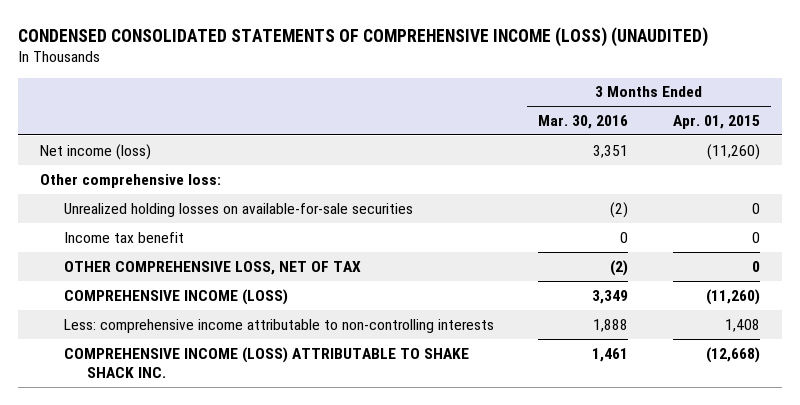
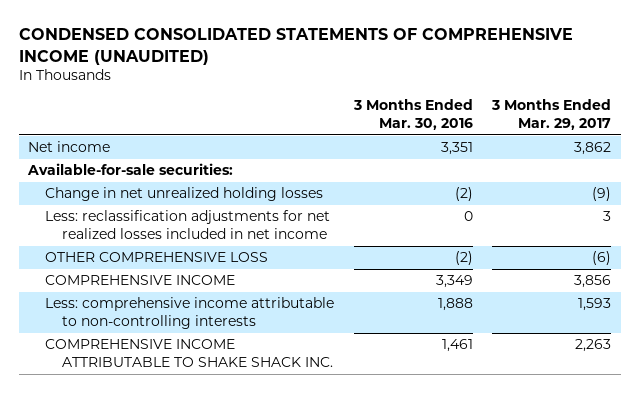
- CONDENSED CONSOLIDATED STATEMENTS OF COMPREHENSIVE INCOME (LOSS) (UNAUDITED)
+ CONDENSED CONSOLIDATED STATEMENTS OF COMPREHENSIVE INCOME (UNAUDITED)
- | 3 Months Ended Mar. 30, 2016 | 3 Months Ended Apr. 01, 2015
+ | 3 Months Ended Mar. 30, 2016 | 3 Months Ended Mar. 29, 2017
- Net income (loss) | 3,351 | (11,260)
- Other comprehensive loss:
- Unrealized holding losses on available-for-sale securities | (2) | 0
- Income tax benefit | 0 | 0
- OTHER COMPREHENSIVE LOSS, NET OF TAX | (2) | 0
- COMPREHENSIVE INCOME (LOSS) | 3,349 | (11,260)
+ Net income | 3,351 | 3,862
+ Available-for-sale securities:
+ Change in net unrealized holding losses | (2) | (9)
+ Less: reclassification adjustments for net realized losses included in net income | 0 | 3
+ OTHER COMPREHENSIVE LOSS | (2) | (6)
+ COMPREHENSIVE INCOME | 3,349 | 3,856
- COMPREHENSIVE INCOME (LOSS) ATTRIBUTABLE TO SHAKE SHACK INC. | 1,461 | (12,668)
+ COMPREHENSIVE INCOME ATTRIBUTABLE TO SHAKE SHACK INC. | 1,461 | 2,263

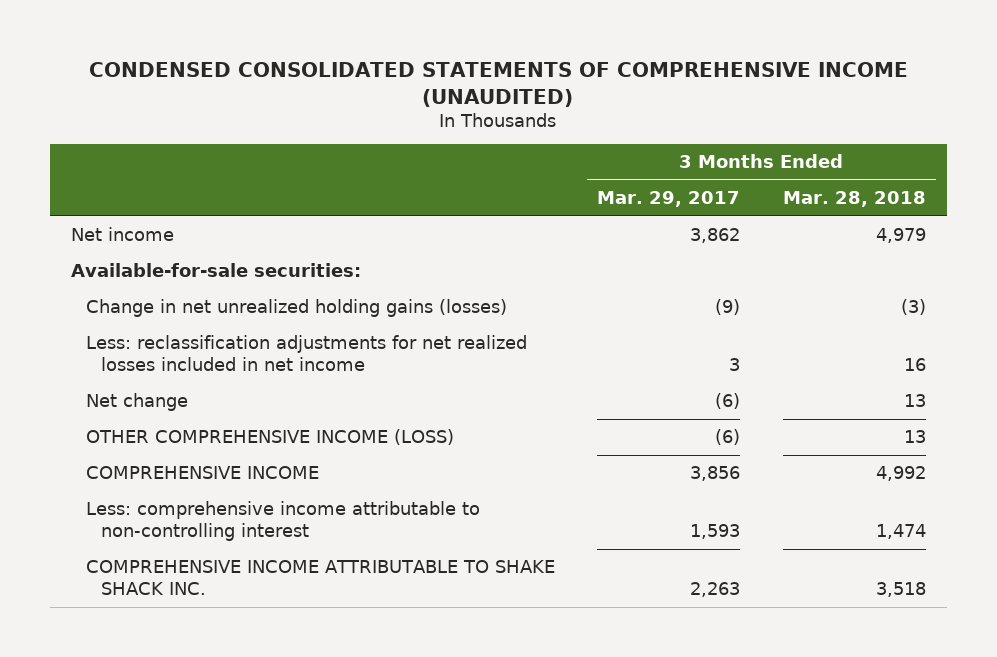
- | 3 Months Ended Mar. 30, 2016 | 3 Months Ended Mar. 29, 2017
+ | 3 Months Ended Mar. 29, 2017 | 3 Months Ended Mar. 28, 2018
- Change in net unrealized holding losses | (2) | (9)
+ Change in net unrealized holding gains (losses) | (9) | (3)
- OTHER COMPREHENSIVE LOSS | (2) | (6)
+ Net change | (6) | 13
+ OTHER COMPREHENSIVE INCOME (LOSS) | (6) | 13
- Less: comprehensive income attributable to non-controlling interests | 1,888 | 1,593
+ Less: comprehensive income attributable to non-controlling interest | 1,593 | 1,474

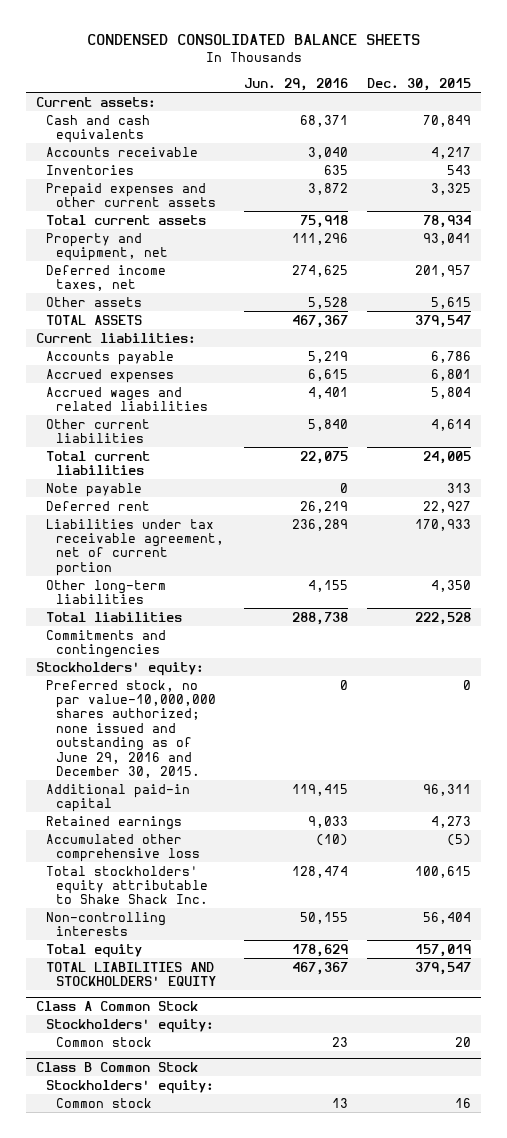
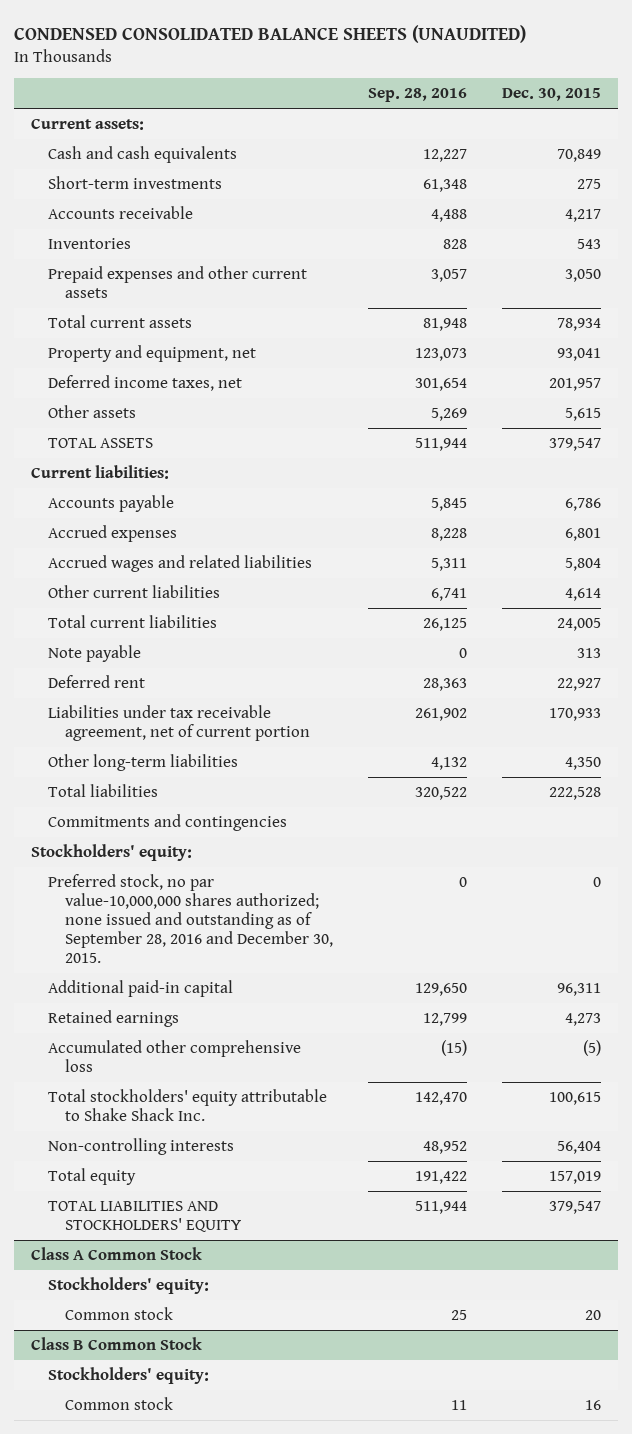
- CONDENSED CONSOLIDATED BALANCE SHEETS
+ CONDENSED CONSOLIDATED BALANCE SHEETS (UNAUDITED)
- | Jun. 29, 2016 | Dec. 30, 2015
+ | Sep. 28, 2016 | Dec. 30, 2015
+ Short-term investments | 61,348 | 275
- Prepaid expenses and other current assets | 3,872 | 3,325
+ Prepaid expenses and other current assets | 3,057 | 3,050
- Preferred stock, no par value-10,000,000 shares authorized; none issued and outstanding as of June 29, 2016 and December 30, 2015. | 0 | 0
+ Preferred stock, no par value-10,000,000 shares authorized; none issued and outstanding as of September 28, 2016 and December 30, 2015. | 0 | 0

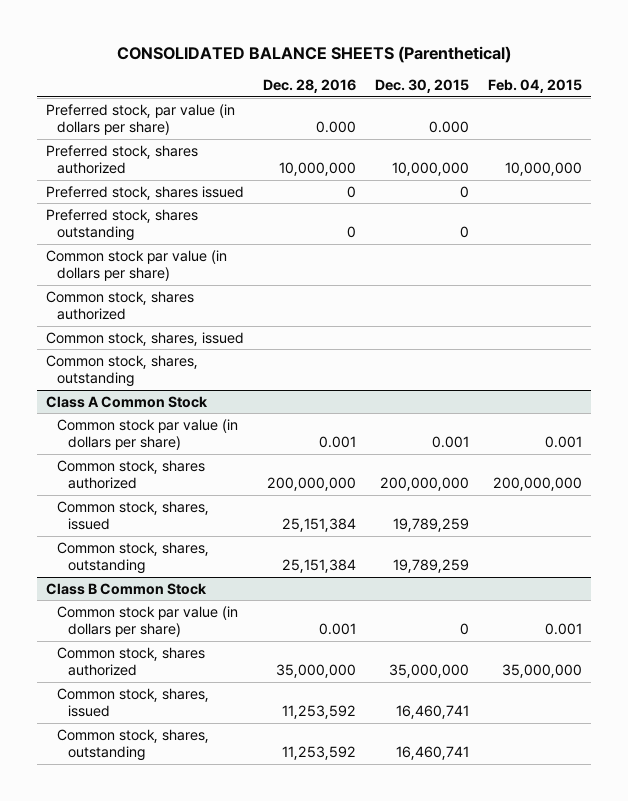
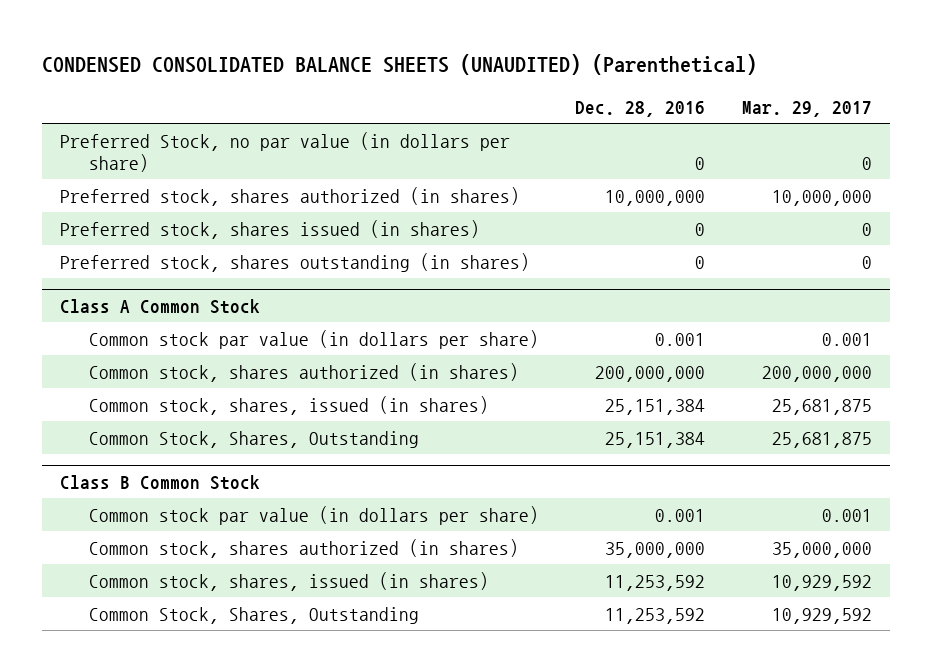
- CONSOLIDATED BALANCE SHEETS (Parenthetical)
+ CONDENSED CONSOLIDATED BALANCE SHEETS (UNAUDITED) (Parenthetical)
- | Dec. 28, 2016 | Dec. 30, 2015 | Feb. 04, 2015
+ | Dec. 28, 2016 | Mar. 29, 2017
- Preferred stock, par value (in dollars per share) | 0.000 | 0.000 |
- Preferred stock, shares authorized | 10,000,000 | 10,000,000 | 10,000,000
- Preferred stock, shares issued | 0 | 0 |
- Preferred stock, shares outstanding | 0 | 0 |
- Common stock par value (in dollars per share)
- Common stock, shares authorized
- Common stock, shares, issued
- Common stock, shares, outstanding
+ Preferred Stock, no par value (in dollars per share) | 0 | 0
+ Preferred stock, shares authorized (in shares) | 10,000,000 | 10,000,000
+ Preferred stock, shares issued (in shares) | 0 | 0
+ Preferred stock, shares outstanding (in shares) | 0 | 0
@ Class A Common Stock
- Common stock, shares authorized | 200,000,000 | 200,000,000 | 200,000,000
- Common stock, shares, issued | 25,151,384 | 19,789,259 |
- Common stock, shares, outstanding | 25,151,384 | 19,789,259 |
+ Common stock, shares authorized (in shares) | 200,000,000 | 200,000,000
+ Common stock, shares, issued (in shares) | 25,151,384 | 25,681,875
+ Common Stock, Shares, Outstanding | 25,151,384 | 25,681,875
@ Class B Common Stock
- Common stock, shares authorized | 35,000,000 | 35,000,000 | 35,000,000
- Common stock, shares, issued | 11,253,592 | 16,460,741 |
- Common stock, shares, outstanding | 11,253,592 | 16,460,741 |
+ Common stock, shares authorized (in shares) | 35,000,000 | 35,000,000
+ Common stock, shares, issued (in shares) | 11,253,592 | 10,929,592
+ Common Stock, Shares, Outstanding | 11,253,592 | 10,929,592

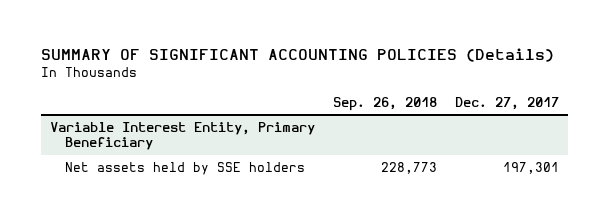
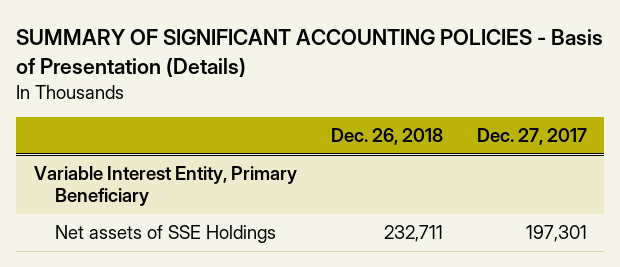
- SUMMARY OF SIGNIFICANT ACCOUNTING POLICIES (Details)
+ SUMMARY OF SIGNIFICANT ACCOUNTING POLICIES - Basis of Presentation (Details)
- | Sep. 26, 2018 | Dec. 27, 2017
+ | Dec. 26, 2018 | Dec. 27, 2017
@ Variable Interest Entity, Primary Beneficiary
- Net assets held by SSE holders | 228,773 | 197,301
+ Net assets of SSE Holdings | 232,711 | 197,301

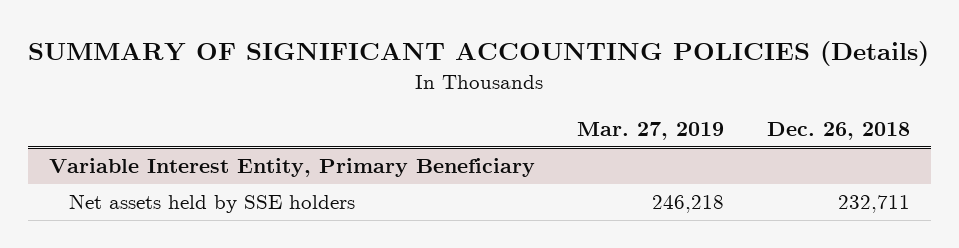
- SUMMARY OF SIGNIFICANT ACCOUNTING POLICIES - Basis of Presentation (Details)
+ SUMMARY OF SIGNIFICANT ACCOUNTING POLICIES (Details)
- | Dec. 26, 2018 | Dec. 27, 2017
+ | Mar. 27, 2019 | Dec. 26, 2018
@ Variable Interest Entity, Primary Beneficiary
- Net assets of SSE Holdings | 232,711 | 197,301
+ Net assets held by SSE holders | 246,218 | 232,711

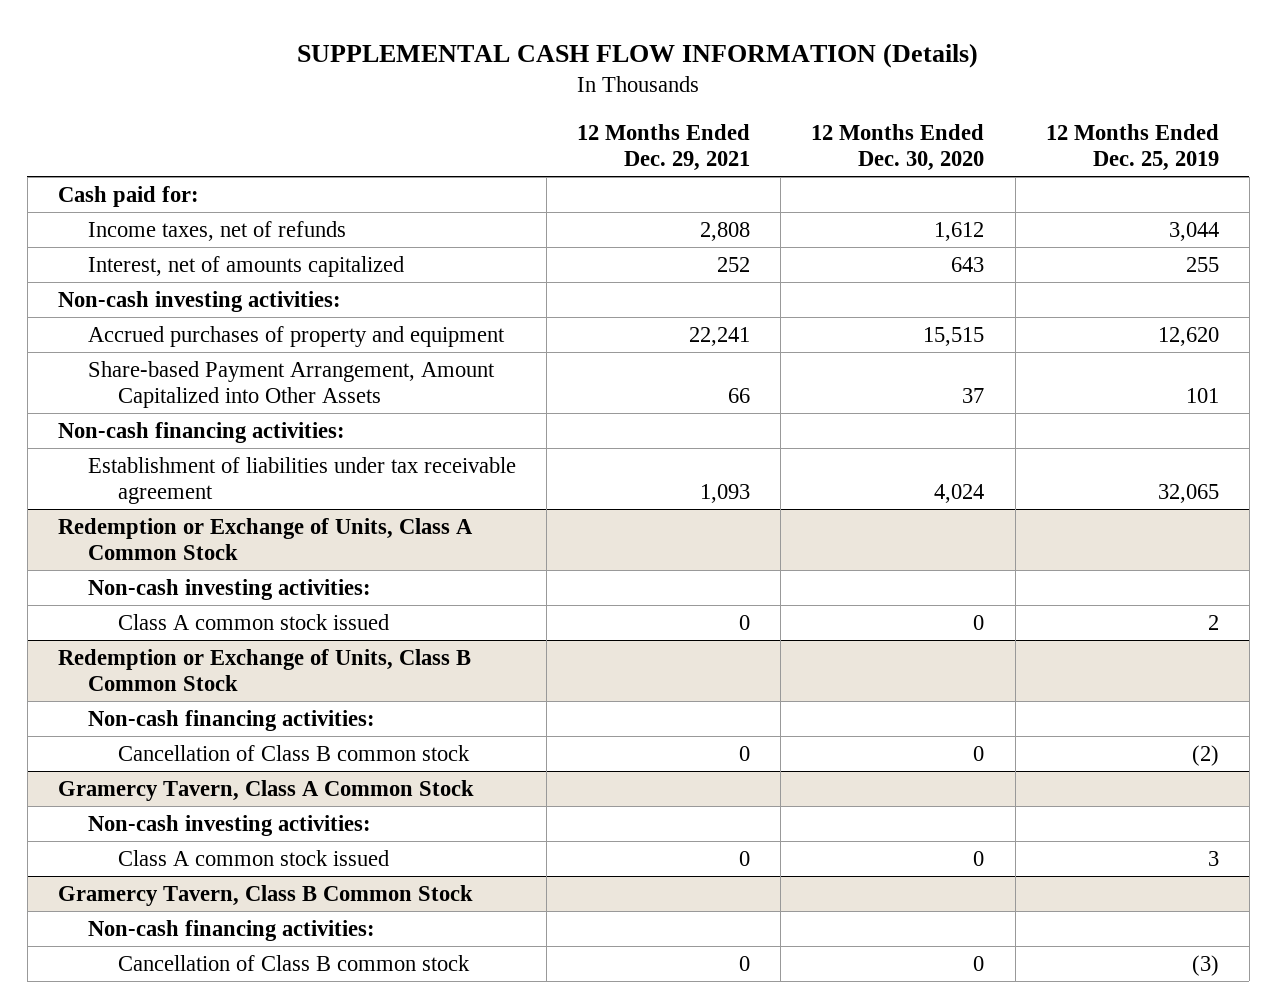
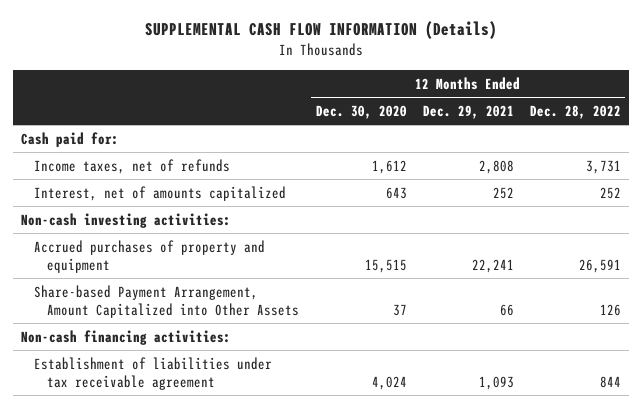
- | 12 Months Ended Dec. 29, 2021 | 12 Months Ended Dec. 30, 2020 | 12 Months Ended Dec. 25, 2019
+ | 12 Months Ended Dec. 30, 2020 | 12 Months Ended Dec. 29, 2021 | 12 Months Ended Dec. 28, 2022
- Redemption or Exchange of Units, Class A Common Stock
- Non-cash investing activities:
- Class A common stock issued | 0 | 0 | 2
- Redemption or Exchange of Units, Class B Common Stock
- Non-cash financing activities:
- Cancellation of Class B common stock | 0 | 0 | (2)
- Gramercy Tavern, Class A Common Stock
- Non-cash investing activities:
- Class A common stock issued | 0 | 0 | 3
- Gramercy Tavern, Class B Common Stock
- Non-cash financing activities:
- Cancellation of Class B common stock | 0 | 0 | (3)

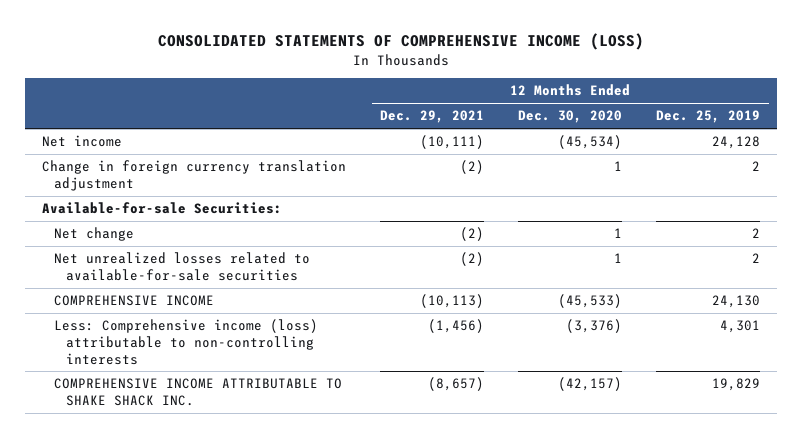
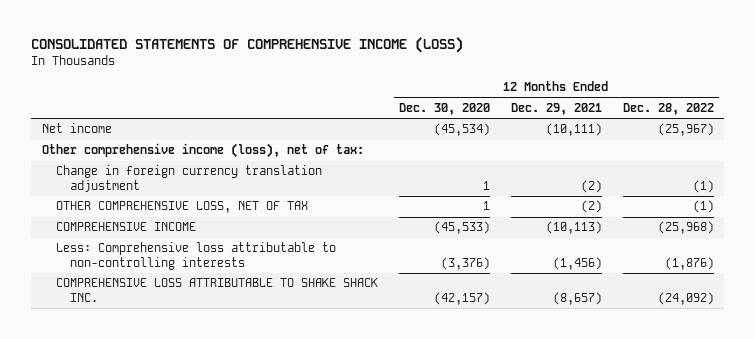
- | 12 Months Ended Dec. 29, 2021 | 12 Months Ended Dec. 30, 2020 | 12 Months Ended Dec. 25, 2019
+ | 12 Months Ended Dec. 30, 2020 | 12 Months Ended Dec. 29, 2021 | 12 Months Ended Dec. 28, 2022
+ Other comprehensive income (loss), net of tax:
- Available-for-sale Securities:
- Net change | (2) | 1 | 2
- Net unrealized losses related to available-for-sale securities | (2) | 1 | 2
+ OTHER COMPREHENSIVE LOSS, NET OF TAX | 1 | (2) | (1)
- Less: Comprehensive income (loss) attributable to non-controlling interests | (1,456) | (3,376) | 4,301
- COMPREHENSIVE INCOME ATTRIBUTABLE TO SHAKE SHACK INC. | (8,657) | (42,157) | 19,829
+ Less: Comprehensive loss attributable to non-controlling interests | (3,376) | (1,456) | (1,876)
+ COMPREHENSIVE LOSS ATTRIBUTABLE TO SHAKE SHACK INC. | (42,157) | (8,657) | (24,092)

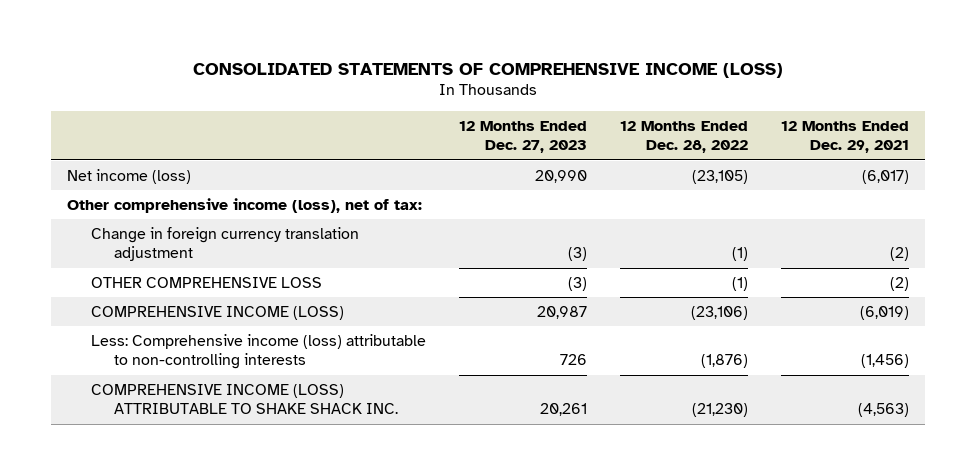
- | 12 Months Ended Dec. 30, 2020 | 12 Months Ended Dec. 29, 2021 | 12 Months Ended Dec. 28, 2022
+ | 12 Months Ended Dec. 27, 2023 | 12 Months Ended Dec. 28, 2022 | 12 Months Ended Dec. 29, 2021
- Net income | (45,534) | (10,111) | (25,967)
+ Net income (loss) | 20,990 | (23,105) | (6,017)
- OTHER COMPREHENSIVE LOSS, NET OF TAX | 1 | (2) | (1)
- COMPREHENSIVE INCOME | (45,533) | (10,113) | (25,968)
- Less: Comprehensive loss attributable to non-controlling interests | (3,376) | (1,456) | (1,876)
- COMPREHENSIVE LOSS ATTRIBUTABLE TO SHAKE SHACK INC. | (42,157) | (8,657) | (24,092)
+ OTHER COMPREHENSIVE LOSS | (3) | (1) | (2)
+ COMPREHENSIVE INCOME (LOSS) | 20,987 | (23,106) | (6,019)
+ Less: Comprehensive income (loss) attributable to non-controlling interests | 726 | (1,876) | (1,456)
+ COMPREHENSIVE INCOME (LOSS) ATTRIBUTABLE TO SHAKE SHACK INC. | 20,261 | (21,230) | (4,563)

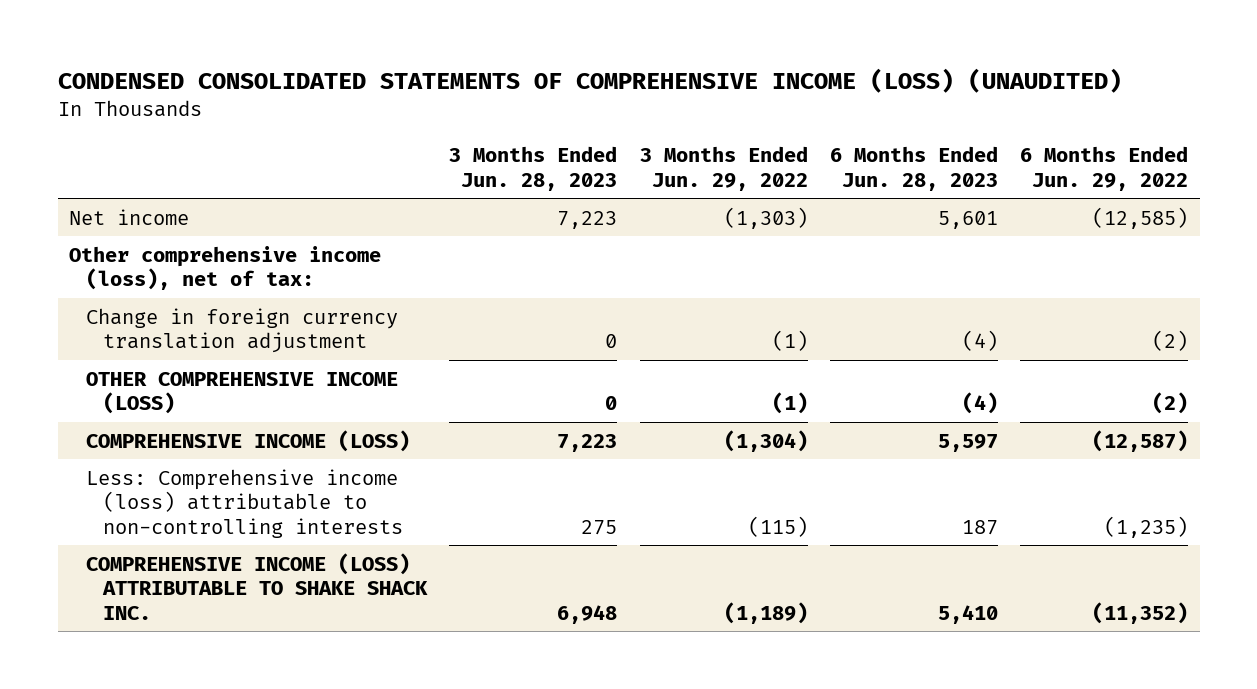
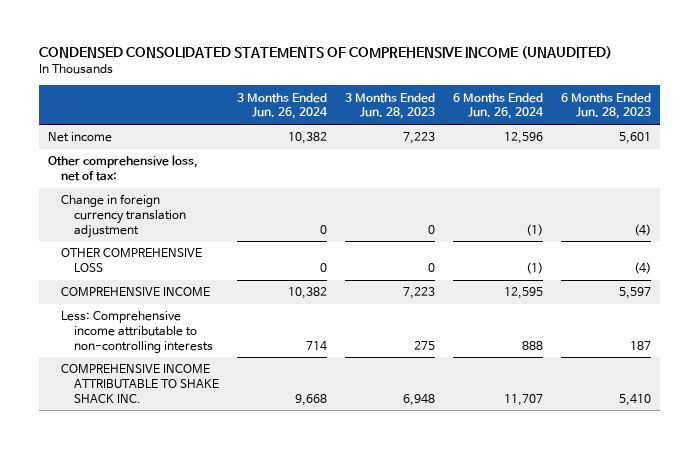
- CONDENSED CONSOLIDATED STATEMENTS OF COMPREHENSIVE INCOME (LOSS) (UNAUDITED)
+ CONDENSED CONSOLIDATED STATEMENTS OF COMPREHENSIVE INCOME (UNAUDITED)
- | 3 Months Ended Jun. 28, 2023 | 3 Months Ended Jun. 29, 2022 | 6 Months Ended Jun. 28, 2023 | 6 Months Ended Jun. 29, 2022
+ | 3 Months Ended Jun. 26, 2024 | 3 Months Ended Jun. 28, 2023 | 6 Months Ended Jun. 26, 2024 | 6 Months Ended Jun. 28, 2023
- Other comprehensive income (loss), net of tax:
+ Other comprehensive loss, net of tax:
- OTHER COMPREHENSIVE INCOME (LOSS) | 0 | (1) | (4) | (2)
- COMPREHENSIVE INCOME (LOSS) | 7,223 | (1,304) | 5,597 | (12,587)
- Less: Comprehensive income (loss) attributable to non-controlling interests | 275 | (115) | 187 | (1,235)
- COMPREHENSIVE INCOME (LOSS) ATTRIBUTABLE TO SHAKE SHACK INC. | 6,948 | (1,189) | 5,410 | (11,352)
+ OTHER COMPREHENSIVE LOSS | 0 | 0 | (1) | (4)
+ COMPREHENSIVE INCOME | 10,382 | 7,223 | 12,595 | 5,597
+ Less: Comprehensive income attributable to non-controlling interests | 714 | 275 | 888 | 187
+ COMPREHENSIVE INCOME ATTRIBUTABLE TO SHAKE SHACK INC. | 9,668 | 6,948 | 11,707 | 5,410

